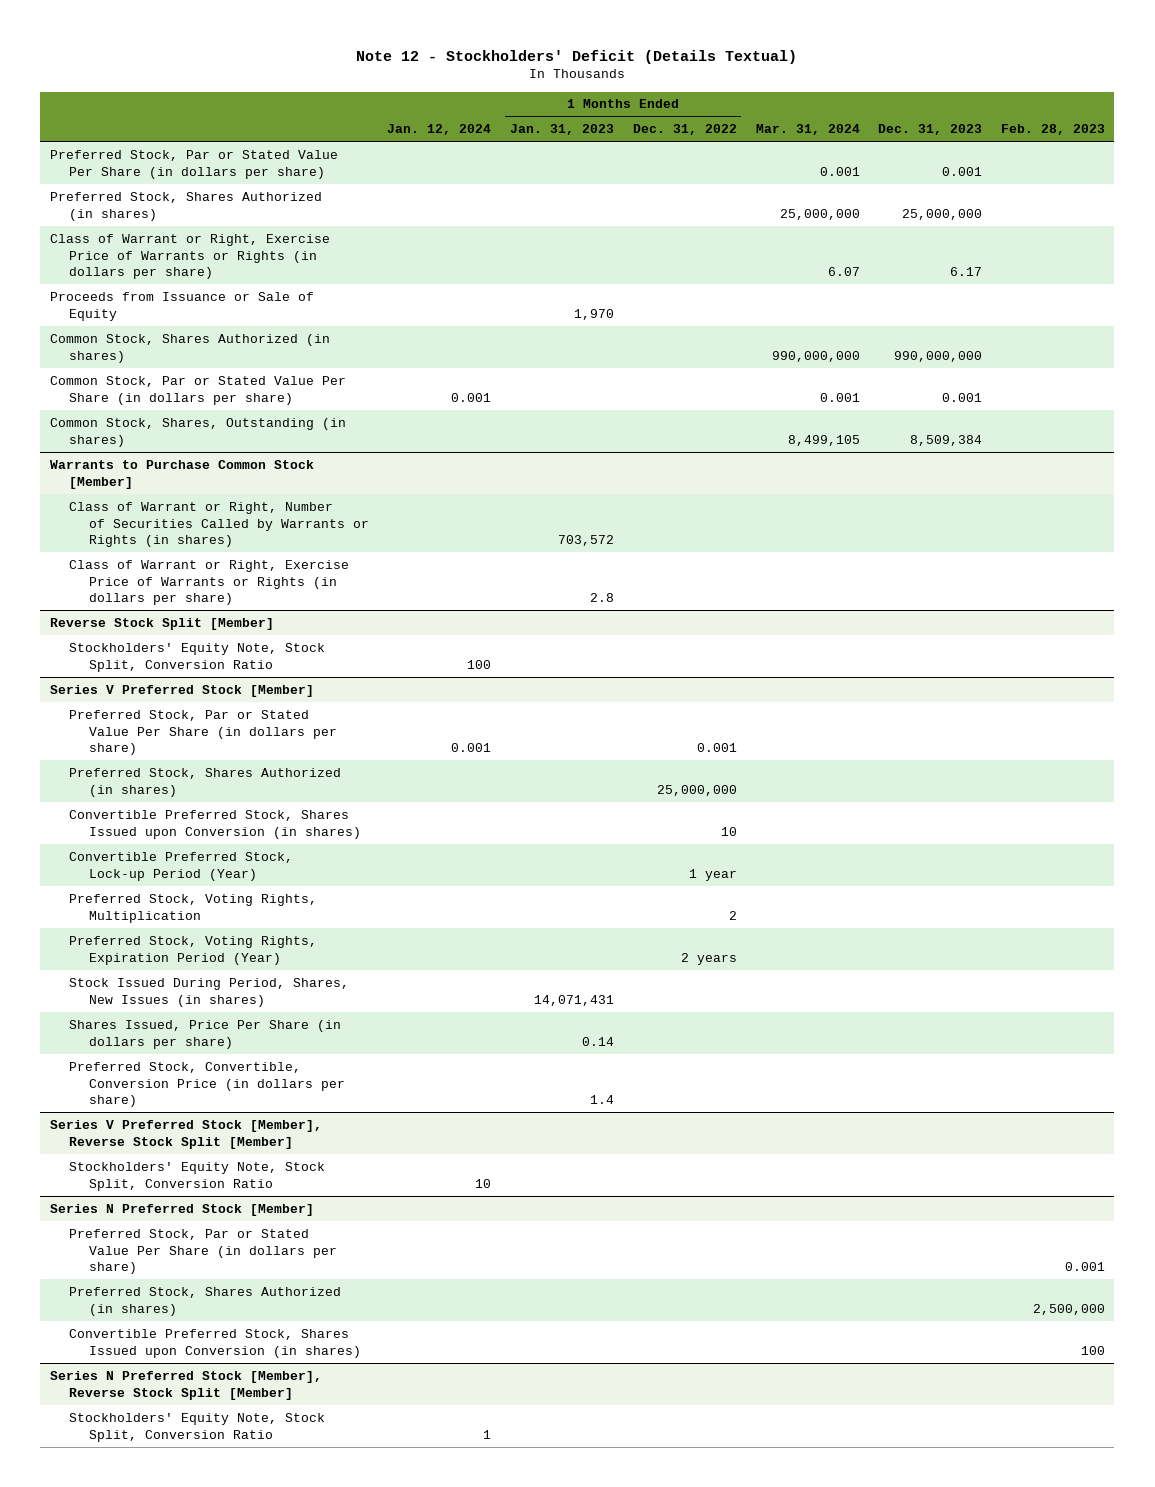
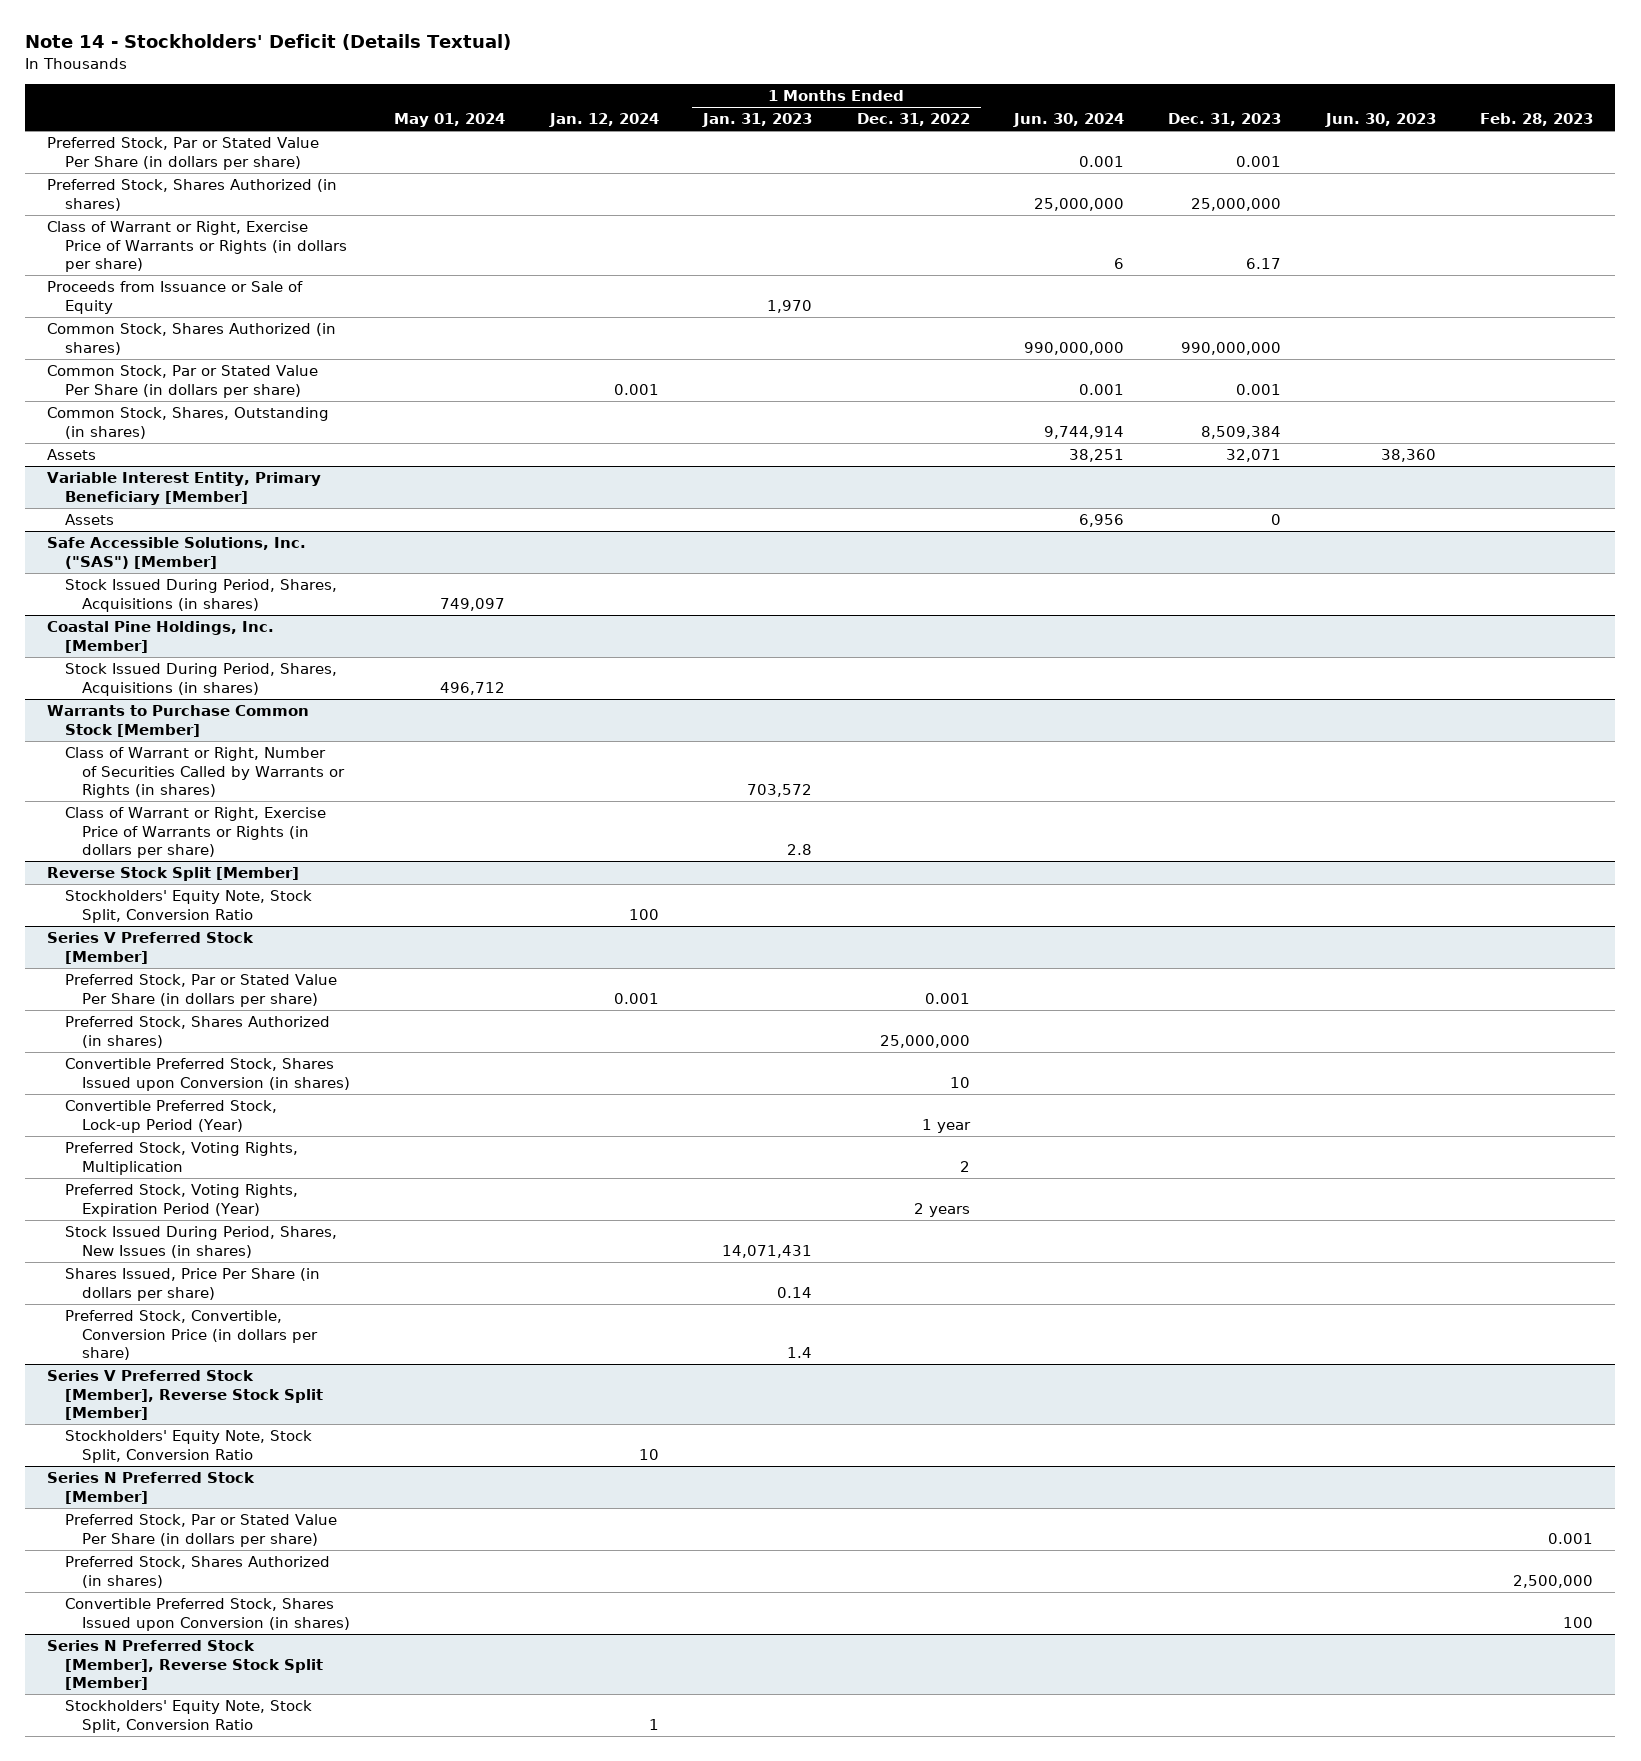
- Note 12 - Stockholders' Deficit (Details Textual)
+ Note 14 - Stockholders' Deficit (Details Textual)
- | Jan. 12, 2024 | 1 Months Ended Jan. 31, 2023 | 1 Months Ended Dec. 31, 2022 | Mar. 31, 2024 | Dec. 31, 2023 | Feb. 28, 2023
+ | May 01, 2024 | Jan. 12, 2024 | 1 Months Ended Jan. 31, 2023 | 1 Months Ended Dec. 31, 2022 | Jun. 30, 2024 | Dec. 31, 2023 | Jun. 30, 2023 | Feb. 28, 2023
+ Assets | | | | | 38,251 | 32,071 | 38,360 |
+ Variable Interest Entity, Primary Beneficiary [Member]
+ Assets | | | | | 6,956 | 0 | |
+ Safe Accessible Solutions, Inc. ("SAS") [Member]
+ Stock Issued During Period, Shares, Acquisitions (in shares) | 749,097 | | | | | | |
+ Coastal Pine Holdings, Inc. [Member]
+ Stock Issued During Period, Shares, Acquisitions (in shares) | 496,712 | | | | | | |

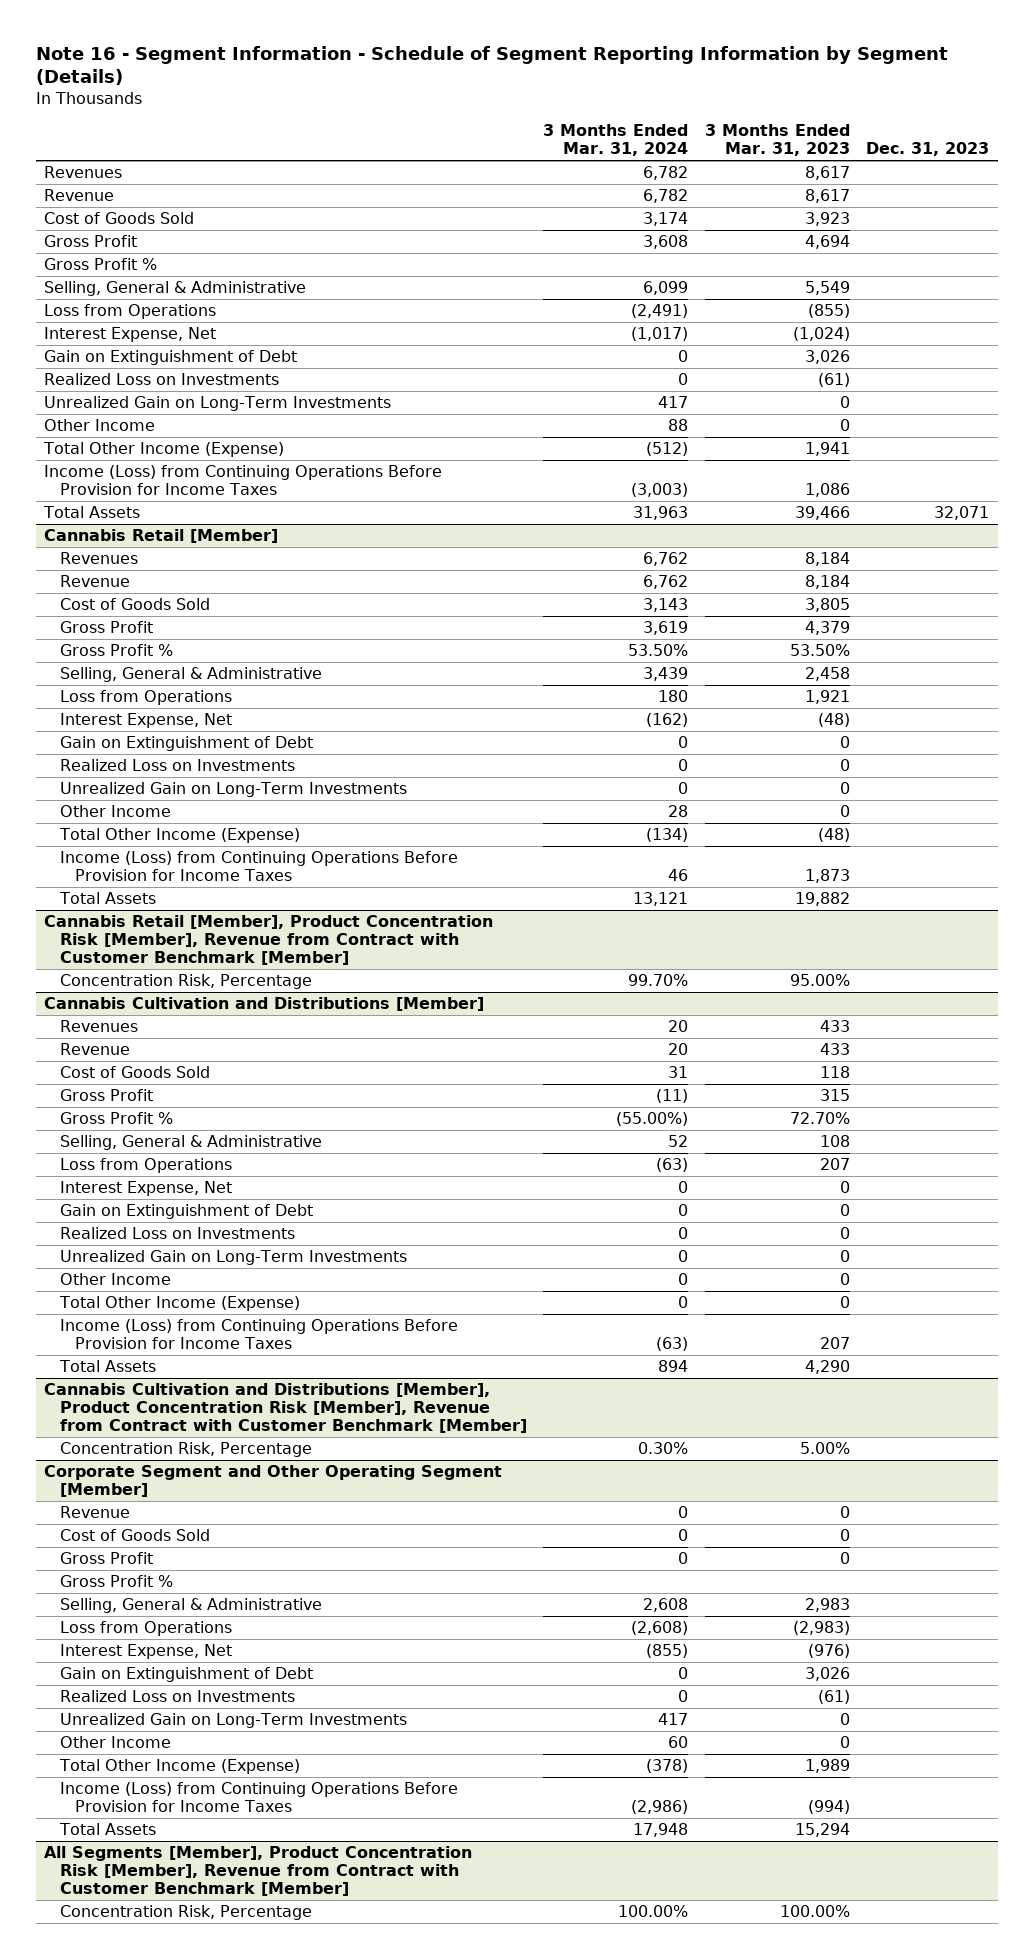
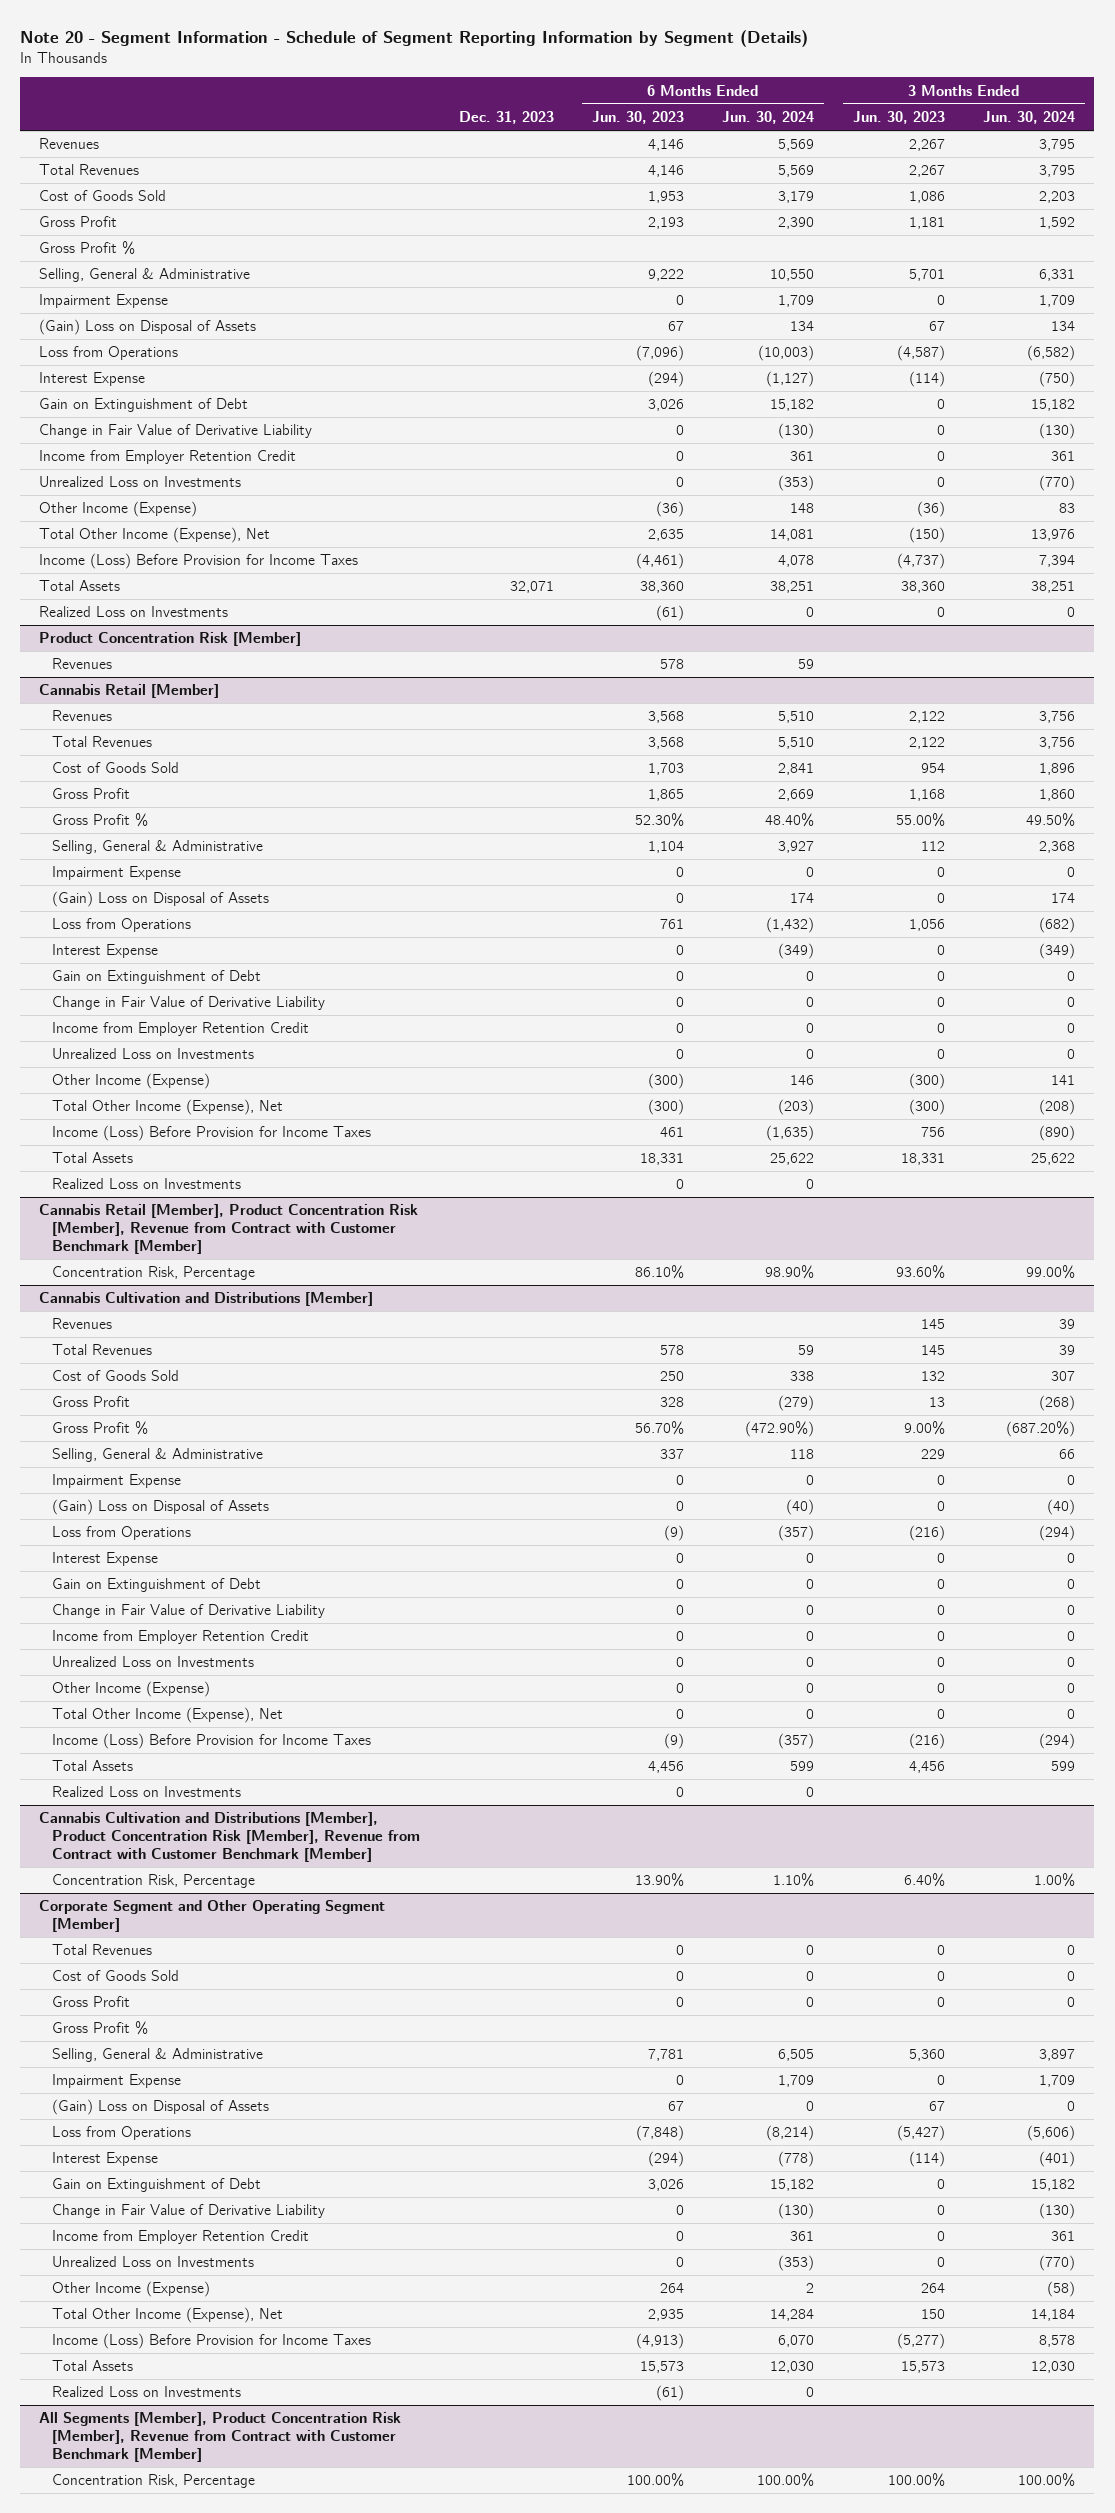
- Note 16 - Segment Information - Schedule of Segment Reporting Information by Segment (Details)
+ Note 20 - Segment Information - Schedule of Segment Reporting Information by Segment (Details)
- | 3 Months Ended Mar. 31, 2024 | 3 Months Ended Mar. 31, 2023 | Dec. 31, 2023
+ | Dec. 31, 2023 | 6 Months Ended Jun. 30, 2023 | 6 Months Ended Jun. 30, 2024 | 3 Months Ended Jun. 30, 2023 | 3 Months Ended Jun. 30, 2024
- Revenue | 6,782 | 8,617 |
+ Total Revenues | | 4,146 | 5,569 | 2,267 | 3,795
+ Impairment Expense | | 0 | 1,709 | 0 | 1,709
+ (Gain) Loss on Disposal of Assets | | 67 | 134 | 67 | 134
- Interest Expense, Net | (1,017) | (1,024) |
+ Interest Expense | | (294) | (1,127) | (114) | (750)
- Unrealized Gain on Long-Term Investments | 417 | 0 |
- Other Income | 88 | 0 |
- Total Other Income (Expense) | (512) | 1,941 |
- Income (Loss) from Continuing Operations Before Provision for Income Taxes | (3,003) | 1,086 |
+ Change in Fair Value of Derivative Liability | | 0 | (130) | 0 | (130)
+ Income from Employer Retention Credit | | 0 | 361 | 0 | 361
+ Unrealized Loss on Investments | | 0 | (353) | 0 | (770)
+ Other Income (Expense) | | (36) | 148 | (36) | 83
+ Total Other Income (Expense), Net | | 2,635 | 14,081 | (150) | 13,976
+ Income (Loss) Before Provision for Income Taxes | | (4,461) | 4,078 | (4,737) | 7,394
moved down: Realized Loss on Investments | | (61) | 0 | 0 | 0
+ Product Concentration Risk [Member]
+ Revenues | | 578 | 59 | |
@ Cannabis Retail [Member]
- Revenue | 6,762 | 8,184 |
+ Total Revenues | | 3,568 | 5,510 | 2,122 | 3,756
+ Impairment Expense | | 0 | 0 | 0 | 0
+ (Gain) Loss on Disposal of Assets | | 0 | 174 | 0 | 174
- Interest Expense, Net | (162) | (48) |
+ Interest Expense | | 0 | (349) | 0 | (349)
- Unrealized Gain on Long-Term Investments | 0 | 0 |
- Other Income | 28 | 0 |
- Total Other Income (Expense) | (134) | (48) |
- Income (Loss) from Continuing Operations Before Provision for Income Taxes | 46 | 1,873 |
+ Change in Fair Value of Derivative Liability | | 0 | 0 | 0 | 0
+ Income from Employer Retention Credit | | 0 | 0 | 0 | 0
+ Unrealized Loss on Investments | | 0 | 0 | 0 | 0
+ Other Income (Expense) | | (300) | 146 | (300) | 141
+ Total Other Income (Expense), Net | | (300) | (203) | (300) | (208)
+ Income (Loss) Before Provision for Income Taxes | | 461 | (1,635) | 756 | (890)
moved down: Realized Loss on Investments | | 0 | 0 | |
@ Cannabis Cultivation and Distributions [Member]
- Revenue | 20 | 433 |
+ Total Revenues | | 578 | 59 | 145 | 39
+ Impairment Expense | | 0 | 0 | 0 | 0
+ (Gain) Loss on Disposal of Assets | | 0 | (40) | 0 | (40)
- Interest Expense, Net | 0 | 0 |
+ Interest Expense | | 0 | 0 | 0 | 0
- Unrealized Gain on Long-Term Investments | 0 | 0 |
- Other Income | 0 | 0 |
- Total Other Income (Expense) | 0 | 0 |
- Income (Loss) from Continuing Operations Before Provision for Income Taxes | (63) | 207 |
+ Change in Fair Value of Derivative Liability | | 0 | 0 | 0 | 0
+ Income from Employer Retention Credit | | 0 | 0 | 0 | 0
+ Unrealized Loss on Investments | | 0 | 0 | 0 | 0
+ Other Income (Expense) | | 0 | 0 | 0 | 0
+ Total Other Income (Expense), Net | | 0 | 0 | 0 | 0
+ Income (Loss) Before Provision for Income Taxes | | (9) | (357) | (216) | (294)
moved down: Realized Loss on Investments | | 0 | 0 | |
@ Corporate Segment and Other Operating Segment [Member]
- Revenue | 0 | 0 |
+ Total Revenues | | 0 | 0 | 0 | 0
+ Impairment Expense | | 0 | 1,709 | 0 | 1,709
+ (Gain) Loss on Disposal of Assets | | 67 | 0 | 67 | 0
- Interest Expense, Net | (855) | (976) |
+ Interest Expense | | (294) | (778) | (114) | (401)
- Unrealized Gain on Long-Term Investments | 417 | 0 |
- Other Income | 60 | 0 |
- Total Other Income (Expense) | (378) | 1,989 |
- Income (Loss) from Continuing Operations Before Provision for Income Taxes | (2,986) | (994) |
+ Change in Fair Value of Derivative Liability | | 0 | (130) | 0 | (130)
+ Income from Employer Retention Credit | | 0 | 361 | 0 | 361
+ Unrealized Loss on Investments | | 0 | (353) | 0 | (770)
+ Other Income (Expense) | | 264 | 2 | 264 | (58)
+ Total Other Income (Expense), Net | | 2,935 | 14,284 | 150 | 14,184
+ Income (Loss) Before Provision for Income Taxes | | (4,913) | 6,070 | (5,277) | 8,578
moved down: Realized Loss on Investments | | (61) | 0 | |

